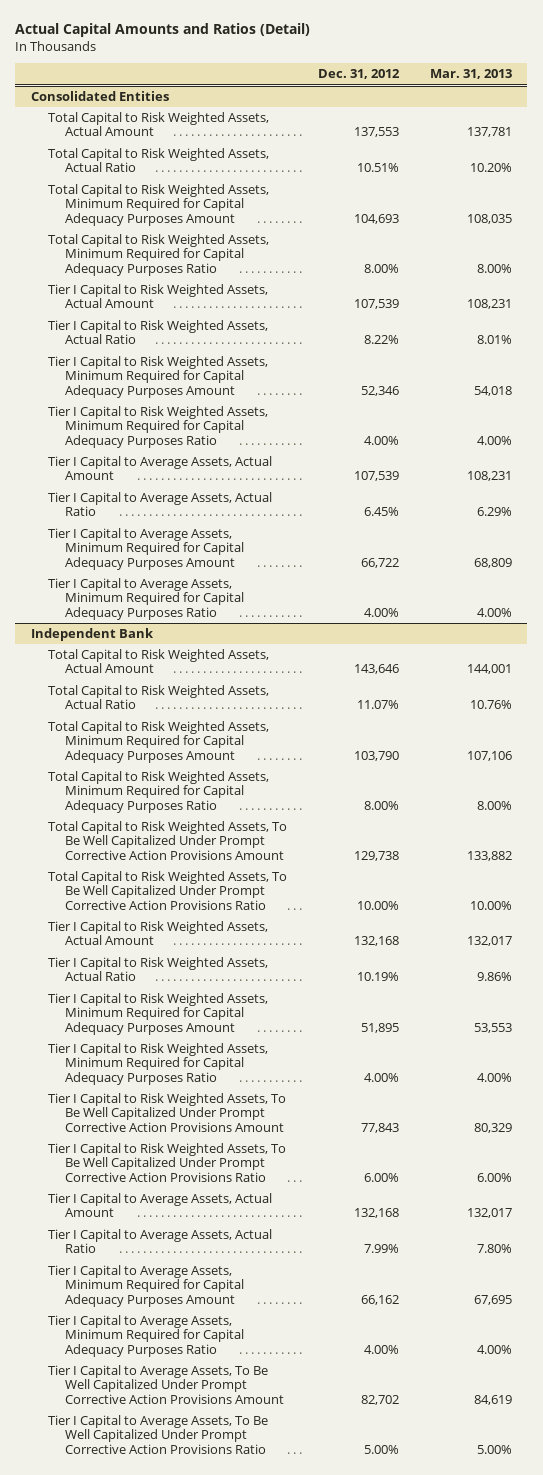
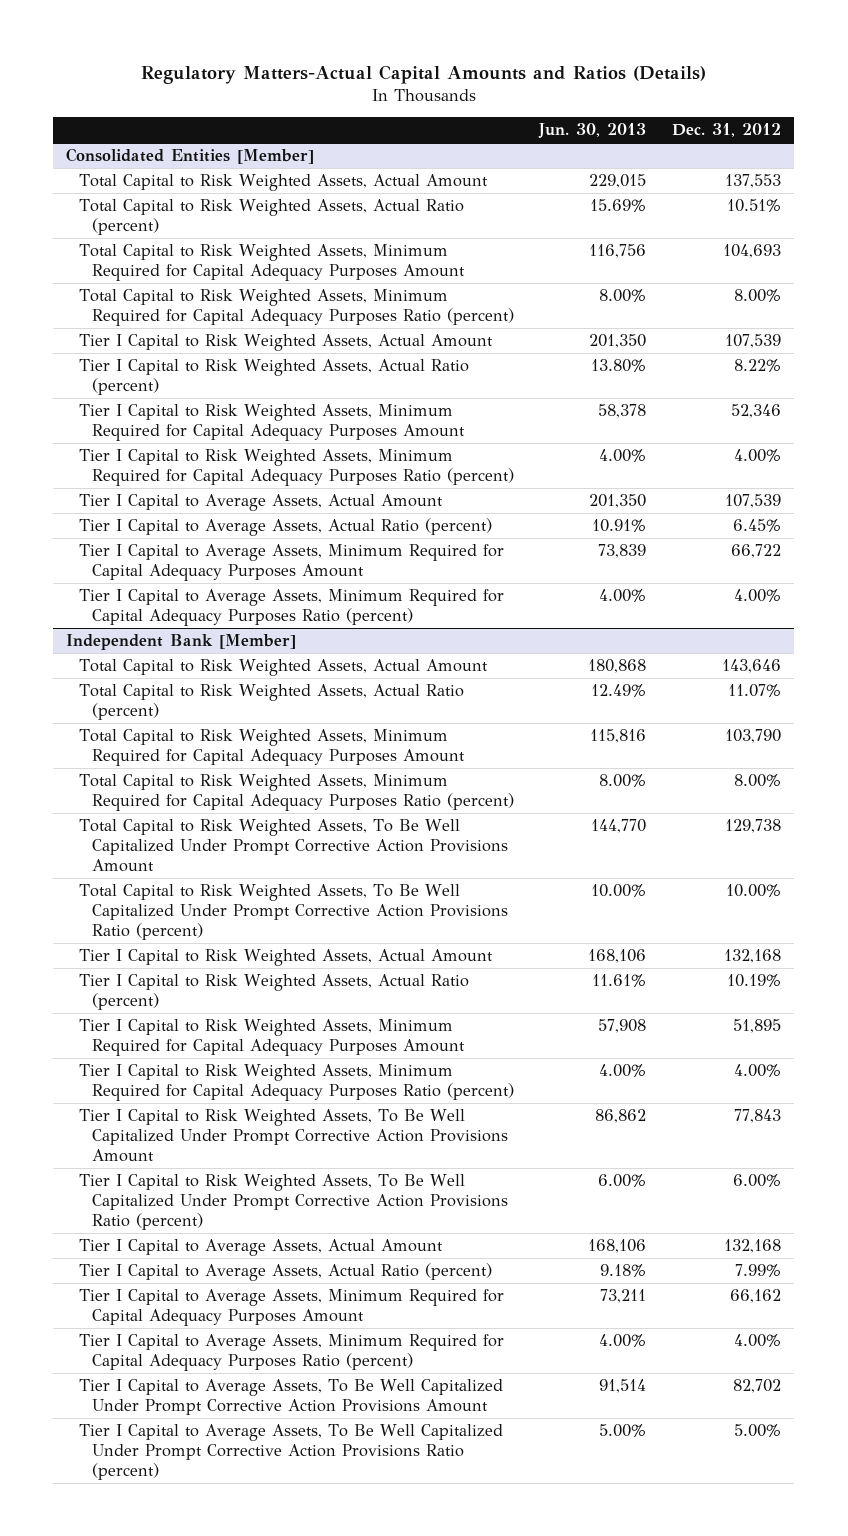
- Actual Capital Amounts and Ratios (Detail)
+ Regulatory Matters-Actual Capital Amounts and Ratios (Details)
- | Dec. 31, 2012 | Mar. 31, 2013
+ | Jun. 30, 2013 | Dec. 31, 2012
- Consolidated Entities
+ Consolidated Entities [Member]
- Total Capital to Risk Weighted Assets, Actual Ratio | 10.51% | 10.20%
+ Total Capital to Risk Weighted Assets, Actual Ratio (percent) | 15.69% | 10.51%
- Total Capital to Risk Weighted Assets, Minimum Required for Capital Adequacy Purposes Ratio | 8.00% | 8.00%
+ Total Capital to Risk Weighted Assets, Minimum Required for Capital Adequacy Purposes Ratio (percent) | 8.00% | 8.00%
- Tier I Capital to Risk Weighted Assets, Actual Ratio | 8.22% | 8.01%
+ Tier I Capital to Risk Weighted Assets, Actual Ratio (percent) | 13.80% | 8.22%
- Tier I Capital to Risk Weighted Assets, Minimum Required for Capital Adequacy Purposes Ratio | 4.00% | 4.00%
+ Tier I Capital to Risk Weighted Assets, Minimum Required for Capital Adequacy Purposes Ratio (percent) | 4.00% | 4.00%
- Tier I Capital to Average Assets, Actual Ratio | 6.45% | 6.29%
+ Tier I Capital to Average Assets, Actual Ratio (percent) | 10.91% | 6.45%
- Tier I Capital to Average Assets, Minimum Required for Capital Adequacy Purposes Ratio | 4.00% | 4.00%
- Independent Bank
+ Tier I Capital to Average Assets, Minimum Required for Capital Adequacy Purposes Ratio (percent) | 4.00% | 4.00%
+ Independent Bank [Member]
- Total Capital to Risk Weighted Assets, Actual Ratio | 11.07% | 10.76%
+ Total Capital to Risk Weighted Assets, Actual Ratio (percent) | 12.49% | 11.07%
- Total Capital to Risk Weighted Assets, Minimum Required for Capital Adequacy Purposes Ratio | 8.00% | 8.00%
+ Total Capital to Risk Weighted Assets, Minimum Required for Capital Adequacy Purposes Ratio (percent) | 8.00% | 8.00%
- Total Capital to Risk Weighted Assets, To Be Well Capitalized Under Prompt Corrective Action Provisions Ratio | 10.00% | 10.00%
+ Total Capital to Risk Weighted Assets, To Be Well Capitalized Under Prompt Corrective Action Provisions Ratio (percent) | 10.00% | 10.00%
- Tier I Capital to Risk Weighted Assets, Actual Ratio | 10.19% | 9.86%
+ Tier I Capital to Risk Weighted Assets, Actual Ratio (percent) | 11.61% | 10.19%
- Tier I Capital to Risk Weighted Assets, Minimum Required for Capital Adequacy Purposes Ratio | 4.00% | 4.00%
+ Tier I Capital to Risk Weighted Assets, Minimum Required for Capital Adequacy Purposes Ratio (percent) | 4.00% | 4.00%
- Tier I Capital to Risk Weighted Assets, To Be Well Capitalized Under Prompt Corrective Action Provisions Ratio | 6.00% | 6.00%
+ Tier I Capital to Risk Weighted Assets, To Be Well Capitalized Under Prompt Corrective Action Provisions Ratio (percent) | 6.00% | 6.00%
- Tier I Capital to Average Assets, Actual Ratio | 7.99% | 7.80%
+ Tier I Capital to Average Assets, Actual Ratio (percent) | 9.18% | 7.99%
- Tier I Capital to Average Assets, Minimum Required for Capital Adequacy Purposes Ratio | 4.00% | 4.00%
+ Tier I Capital to Average Assets, Minimum Required for Capital Adequacy Purposes Ratio (percent) | 4.00% | 4.00%
- Tier I Capital to Average Assets, To Be Well Capitalized Under Prompt Corrective Action Provisions Ratio | 5.00% | 5.00%
+ Tier I Capital to Average Assets, To Be Well Capitalized Under Prompt Corrective Action Provisions Ratio (percent) | 5.00% | 5.00%

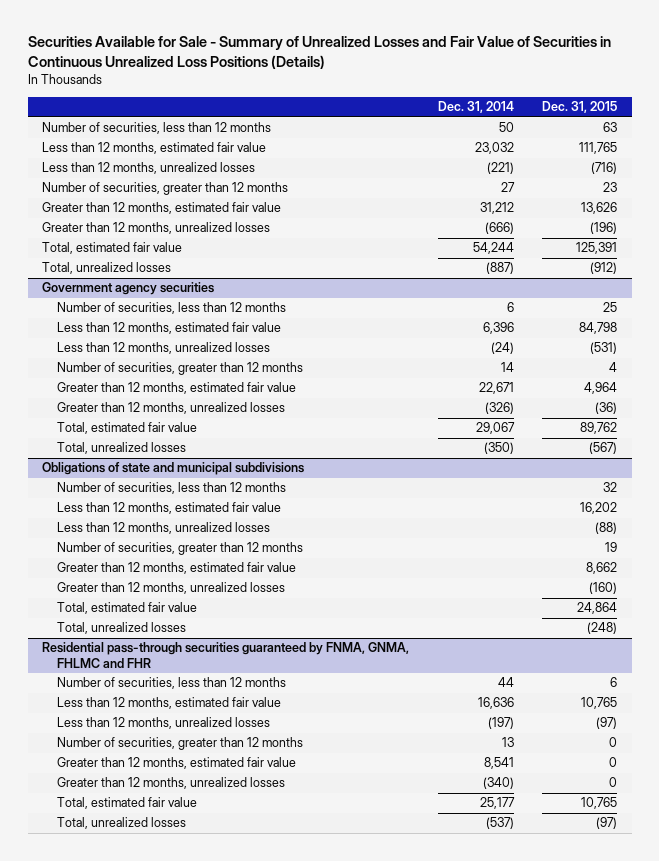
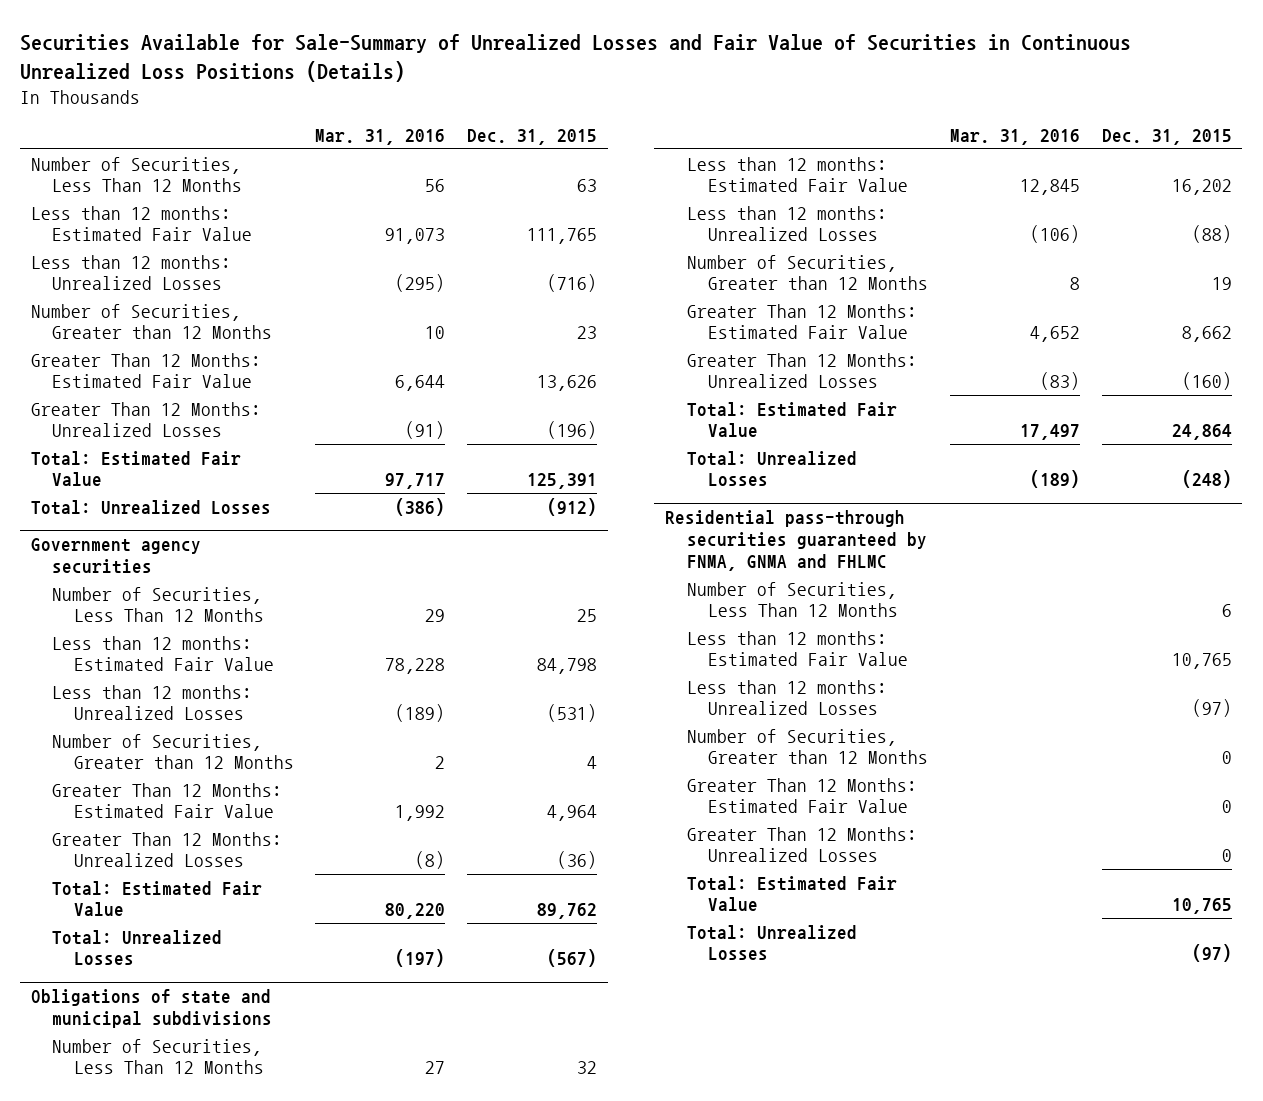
- Securities Available for Sale - Summary of Unrealized Losses and Fair Value of Securities in Continuous Unrealized Loss Positions (Details)
+ Securities Available for Sale-Summary of Unrealized Losses and Fair Value of Securities in Continuous Unrealized Loss Positions (Details)
- | Dec. 31, 2014 | Dec. 31, 2015
+ | Mar. 31, 2016 | Dec. 31, 2015
- Number of securities, less than 12 months | 50 | 63
- Less than 12 months, estimated fair value | 23,032 | 111,765
- Less than 12 months, unrealized losses | (221) | (716)
- Number of securities, greater than 12 months | 27 | 23
- Greater than 12 months, estimated fair value | 31,212 | 13,626
- Greater than 12 months, unrealized losses | (666) | (196)
- Total, estimated fair value | 54,244 | 125,391
- Total, unrealized losses | (887) | (912)
+ Number of Securities, Less Than 12 Months | 56 | 63
+ Less than 12 months: Estimated Fair Value | 91,073 | 111,765
+ Less than 12 months: Unrealized Losses | (295) | (716)
+ Number of Securities, Greater than 12 Months | 10 | 23
+ Greater Than 12 Months: Estimated Fair Value | 6,644 | 13,626
+ Greater Than 12 Months: Unrealized Losses | (91) | (196)
+ Total: Estimated Fair Value | 97,717 | 125,391
+ Total: Unrealized Losses | (386) | (912)
@ Government agency securities
- Number of securities, less than 12 months | 6 | 25
- Less than 12 months, estimated fair value | 6,396 | 84,798
- Less than 12 months, unrealized losses | (24) | (531)
- Number of securities, greater than 12 months | 14 | 4
- Greater than 12 months, estimated fair value | 22,671 | 4,964
- Greater than 12 months, unrealized losses | (326) | (36)
- Total, estimated fair value | 29,067 | 89,762
- Total, unrealized losses | (350) | (567)
+ Number of Securities, Less Than 12 Months | 29 | 25
+ Less than 12 months: Estimated Fair Value | 78,228 | 84,798
+ Less than 12 months: Unrealized Losses | (189) | (531)
+ Number of Securities, Greater than 12 Months | 2 | 4
+ Greater Than 12 Months: Estimated Fair Value | 1,992 | 4,964
+ Greater Than 12 Months: Unrealized Losses | (8) | (36)
+ Total: Estimated Fair Value | 80,220 | 89,762
+ Total: Unrealized Losses | (197) | (567)
@ Obligations of state and municipal subdivisions
- Number of securities, less than 12 months | | 32
- Less than 12 months, estimated fair value | | 16,202
- Less than 12 months, unrealized losses | | (88)
- Number of securities, greater than 12 months | | 19
- Greater than 12 months, estimated fair value | | 8,662
- Greater than 12 months, unrealized losses | | (160)
- Total, estimated fair value | | 24,864
- Total, unrealized losses | | (248)
- Residential pass-through securities guaranteed by FNMA, GNMA, FHLMC and FHR
- Number of securities, less than 12 months | 44 | 6
- Less than 12 months, estimated fair value | 16,636 | 10,765
- Less than 12 months, unrealized losses | (197) | (97)
- Number of securities, greater than 12 months | 13 | 0
- Greater than 12 months, estimated fair value | 8,541 | 0
- Greater than 12 months, unrealized losses | (340) | 0
- Total, estimated fair value | 25,177 | 10,765
- Total, unrealized losses | (537) | (97)
@ Obligations of state and municipal subdivisions
+ Number of Securities, Less Than 12 Months | 27 | 32
+ Less than 12 months: Estimated Fair Value | 12,845 | 16,202
+ Less than 12 months: Unrealized Losses | (106) | (88)
+ Number of Securities, Greater than 12 Months | 8 | 19
+ Greater Than 12 Months: Estimated Fair Value | 4,652 | 8,662
+ Greater Than 12 Months: Unrealized Losses | (83) | (160)
+ Total: Estimated Fair Value | 17,497 | 24,864
+ Total: Unrealized Losses | (189) | (248)
+ Residential pass-through securities guaranteed by FNMA, GNMA and FHLMC
+ Number of Securities, Less Than 12 Months | | 6
+ Less than 12 months: Estimated Fair Value | | 10,765
+ Less than 12 months: Unrealized Losses | | (97)
+ Number of Securities, Greater than 12 Months | | 0
+ Greater Than 12 Months: Estimated Fair Value | | 0
+ Greater Than 12 Months: Unrealized Losses | | 0
+ Total: Estimated Fair Value | | 10,765
+ Total: Unrealized Losses | | (97)

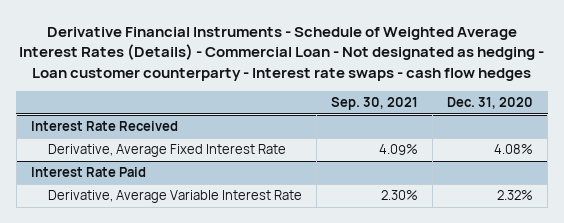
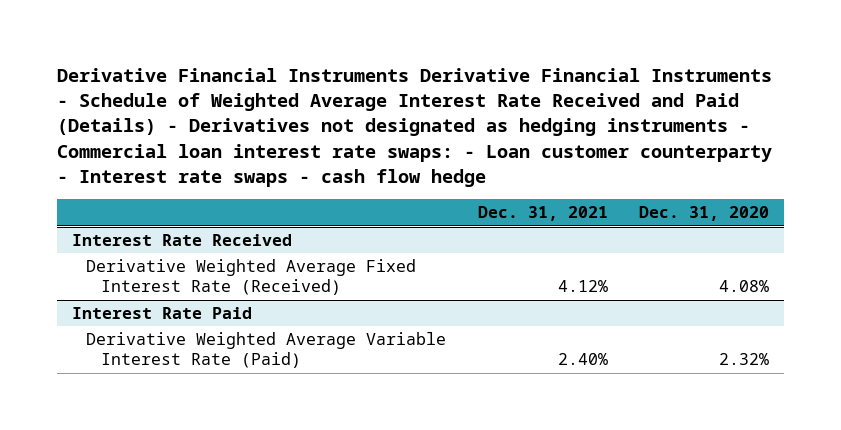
- Derivative Financial Instruments - Schedule of Weighted Average Interest Rates (Details) - Commercial Loan - Not designated as hedging - Loan customer counterparty - Interest rate swaps - cash flow hedges
+ Derivative Financial Instruments Derivative Financial Instruments - Schedule of Weighted Average Interest Rate Received and Paid (Details) - Derivatives not designated as hedging instruments - Commercial loan interest rate swaps: - Loan customer counterparty - Interest rate swaps - cash flow hedge
- | Sep. 30, 2021 | Dec. 31, 2020
+ | Dec. 31, 2021 | Dec. 31, 2020
@ Interest Rate Received
- Derivative, Average Fixed Interest Rate | 4.09% | 4.08%
+ Derivative Weighted Average Fixed Interest Rate (Received) | 4.12% | 4.08%
@ Interest Rate Paid
- Derivative, Average Variable Interest Rate | 2.30% | 2.32%
+ Derivative Weighted Average Variable Interest Rate (Paid) | 2.40% | 2.32%

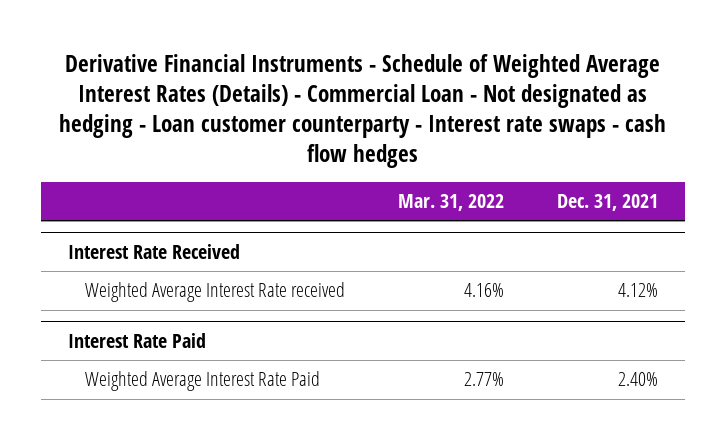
- Derivative Financial Instruments Derivative Financial Instruments - Schedule of Weighted Average Interest Rate Received and Paid (Details) - Derivatives not designated as hedging instruments - Commercial loan interest rate swaps: - Loan customer counterparty - Interest rate swaps - cash flow hedge
+ Derivative Financial Instruments - Schedule of Weighted Average Interest Rates (Details) - Commercial Loan - Not designated as hedging - Loan customer counterparty - Interest rate swaps - cash flow hedges
- | Dec. 31, 2021 | Dec. 31, 2020
+ | Mar. 31, 2022 | Dec. 31, 2021
@ Interest Rate Received
- Derivative Weighted Average Fixed Interest Rate (Received) | 4.12% | 4.08%
+ Weighted Average Interest Rate received | 4.16% | 4.12%
@ Interest Rate Paid
- Derivative Weighted Average Variable Interest Rate (Paid) | 2.40% | 2.32%
+ Weighted Average Interest Rate Paid | 2.77% | 2.40%

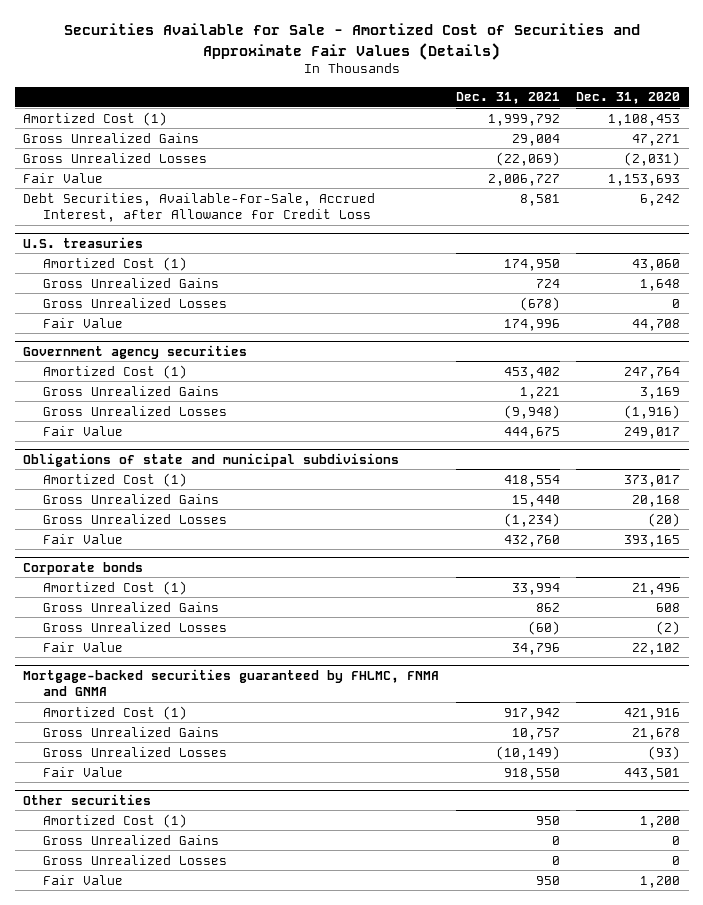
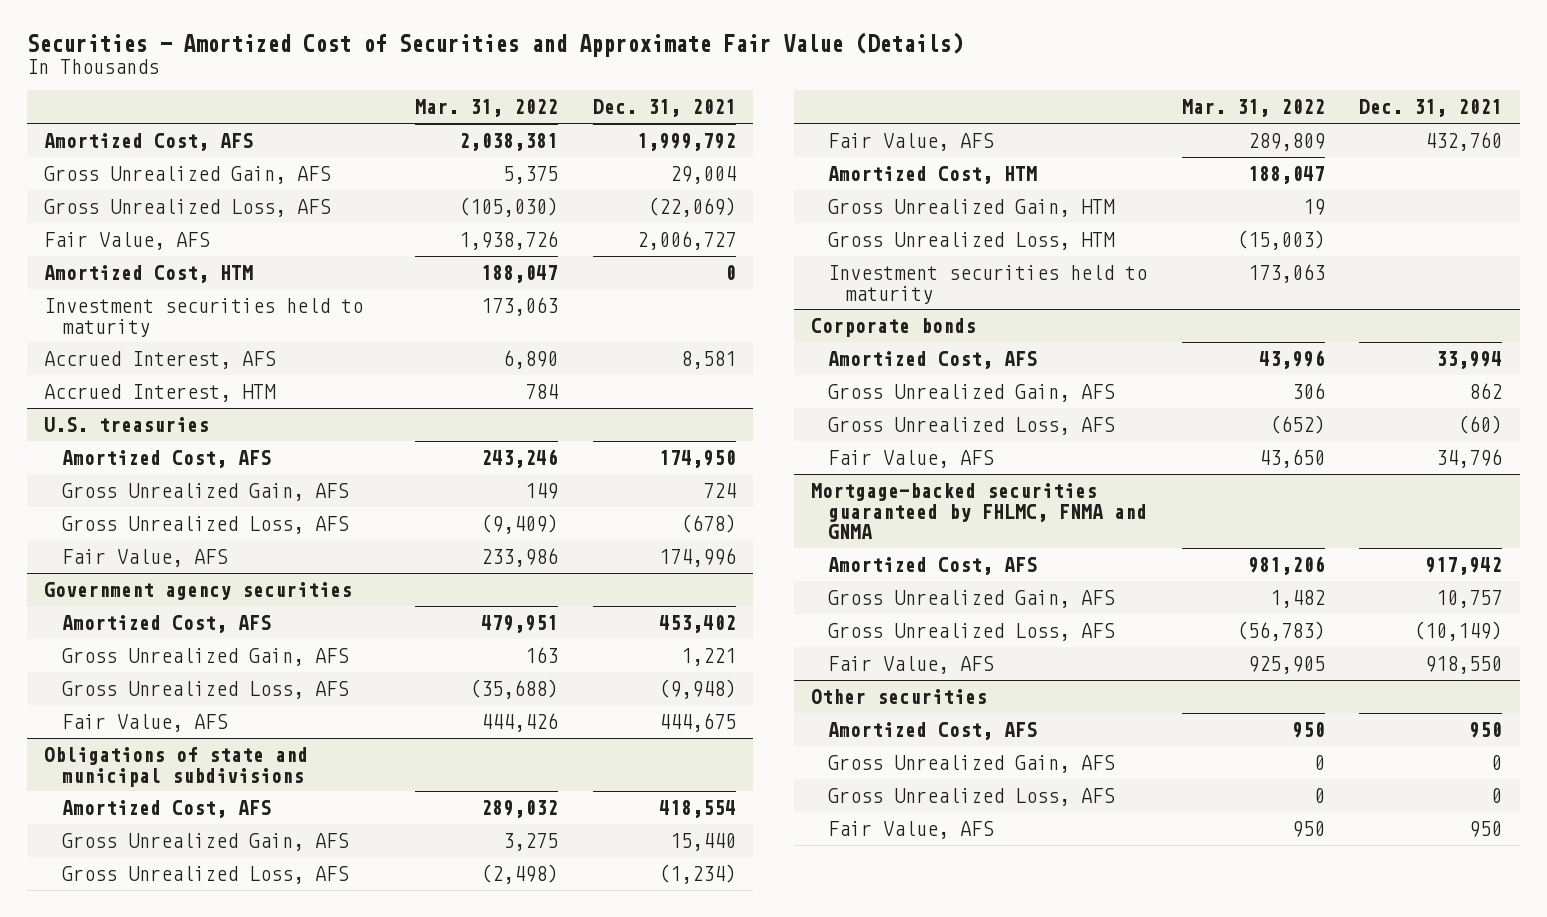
- Securities Available for Sale - Amortized Cost of Securities and Approximate Fair Values (Details)
+ Securities - Amortized Cost of Securities and Approximate Fair Value (Details)
- | Dec. 31, 2021 | Dec. 31, 2020
+ | Mar. 31, 2022 | Dec. 31, 2021
- Amortized Cost (1) | 1,999,792 | 1,108,453
- Gross Unrealized Gains | 29,004 | 47,271
- Gross Unrealized Losses | (22,069) | (2,031)
- Fair Value | 2,006,727 | 1,153,693
- Debt Securities, Available-for-Sale, Accrued Interest, after Allowance for Credit Loss | 8,581 | 6,242
+ Amortized Cost, AFS | 2,038,381 | 1,999,792
+ Gross Unrealized Gain, AFS | 5,375 | 29,004
+ Gross Unrealized Loss, AFS | (105,030) | (22,069)
+ Fair Value, AFS | 1,938,726 | 2,006,727
+ Amortized Cost, HTM | 188,047 | 0
+ Investment securities held to maturity | 173,063 |
+ Accrued Interest, AFS | 6,890 | 8,581
+ Accrued Interest, HTM | 784 |
@ U.S. treasuries
- Amortized Cost (1) | 174,950 | 43,060
- Gross Unrealized Gains | 724 | 1,648
- Gross Unrealized Losses | (678) | 0
- Fair Value | 174,996 | 44,708
+ Amortized Cost, AFS | 243,246 | 174,950
+ Gross Unrealized Gain, AFS | 149 | 724
+ Gross Unrealized Loss, AFS | (9,409) | (678)
+ Fair Value, AFS | 233,986 | 174,996
@ Government agency securities
- Amortized Cost (1) | 453,402 | 247,764
- Gross Unrealized Gains | 1,221 | 3,169
- Gross Unrealized Losses | (9,948) | (1,916)
- Fair Value | 444,675 | 249,017
+ Amortized Cost, AFS | 479,951 | 453,402
+ Gross Unrealized Gain, AFS | 163 | 1,221
+ Gross Unrealized Loss, AFS | (35,688) | (9,948)
+ Fair Value, AFS | 444,426 | 444,675
@ Obligations of state and municipal subdivisions
- Amortized Cost (1) | 418,554 | 373,017
- Gross Unrealized Gains | 15,440 | 20,168
- Gross Unrealized Losses | (1,234) | (20)
- Fair Value | 432,760 | 393,165
+ Amortized Cost, AFS | 289,032 | 418,554
+ Gross Unrealized Gain, AFS | 3,275 | 15,440
+ Gross Unrealized Loss, AFS | (2,498) | (1,234)
+ Fair Value, AFS | 289,809 | 432,760
+ Amortized Cost, HTM | 188,047 |
+ Gross Unrealized Gain, HTM | 19 |
+ Gross Unrealized Loss, HTM | (15,003) |
+ Investment securities held to maturity | 173,063 |
@ Corporate bonds
- Amortized Cost (1) | 33,994 | 21,496
- Gross Unrealized Gains | 862 | 608
- Gross Unrealized Losses | (60) | (2)
- Fair Value | 34,796 | 22,102
+ Amortized Cost, AFS | 43,996 | 33,994
+ Gross Unrealized Gain, AFS | 306 | 862
+ Gross Unrealized Loss, AFS | (652) | (60)
+ Fair Value, AFS | 43,650 | 34,796
@ Mortgage-backed securities guaranteed by FHLMC, FNMA and GNMA
- Amortized Cost (1) | 917,942 | 421,916
- Gross Unrealized Gains | 10,757 | 21,678
- Gross Unrealized Losses | (10,149) | (93)
- Fair Value | 918,550 | 443,501
+ Amortized Cost, AFS | 981,206 | 917,942
+ Gross Unrealized Gain, AFS | 1,482 | 10,757
+ Gross Unrealized Loss, AFS | (56,783) | (10,149)
+ Fair Value, AFS | 925,905 | 918,550
@ Other securities
- Amortized Cost (1) | 950 | 1,200
- Gross Unrealized Gains | 0 | 0
- Gross Unrealized Losses | 0 | 0
- Fair Value | 950 | 1,200
+ Amortized Cost, AFS | 950 | 950
+ Gross Unrealized Gain, AFS | 0 | 0
+ Gross Unrealized Loss, AFS | 0 | 0
+ Fair Value, AFS | 950 | 950

